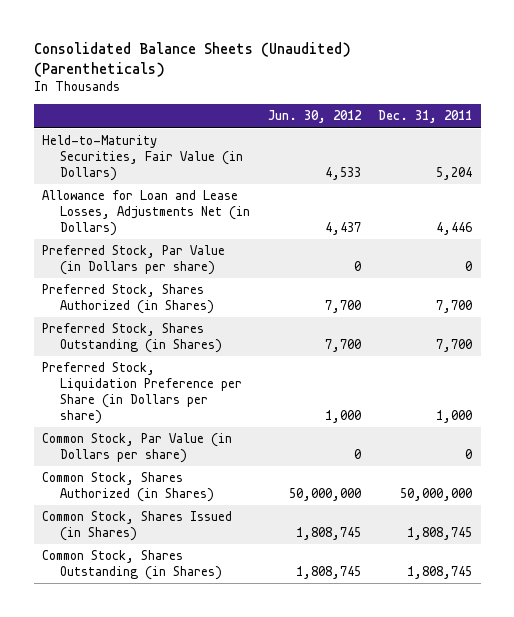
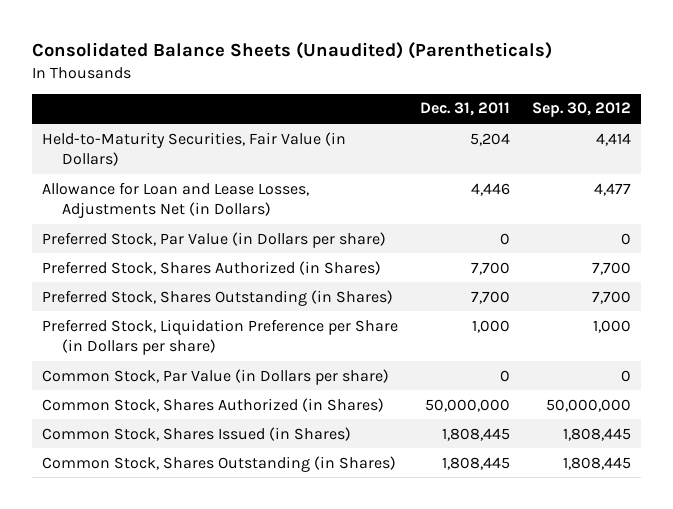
- | Jun. 30, 2012 | Dec. 31, 2011
+ | Dec. 31, 2011 | Sep. 30, 2012
- Common Stock, Shares Issued (in Shares) | 1,808,745 | 1,808,745
- Common Stock, Shares Outstanding (in Shares) | 1,808,745 | 1,808,745
+ Common Stock, Shares Issued (in Shares) | 1,808,445 | 1,808,445
+ Common Stock, Shares Outstanding (in Shares) | 1,808,445 | 1,808,445

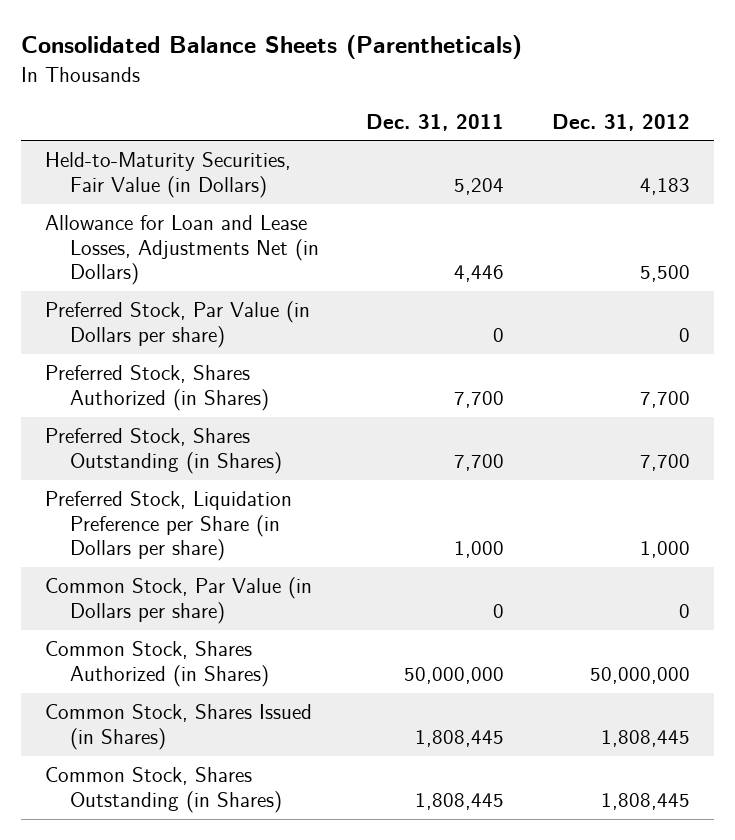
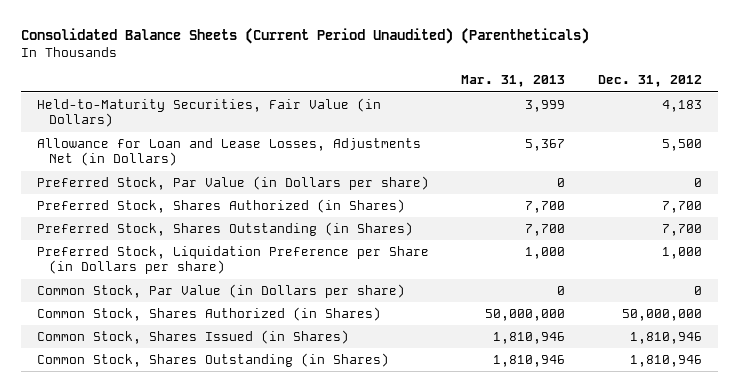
- Consolidated Balance Sheets (Parentheticals)
+ Consolidated Balance Sheets (Current Period Unaudited) (Parentheticals)
- | Dec. 31, 2011 | Dec. 31, 2012
+ | Mar. 31, 2013 | Dec. 31, 2012
- Common Stock, Shares Issued (in Shares) | 1,808,445 | 1,808,445
- Common Stock, Shares Outstanding (in Shares) | 1,808,445 | 1,808,445
+ Common Stock, Shares Issued (in Shares) | 1,810,946 | 1,810,946
+ Common Stock, Shares Outstanding (in Shares) | 1,810,946 | 1,810,946

